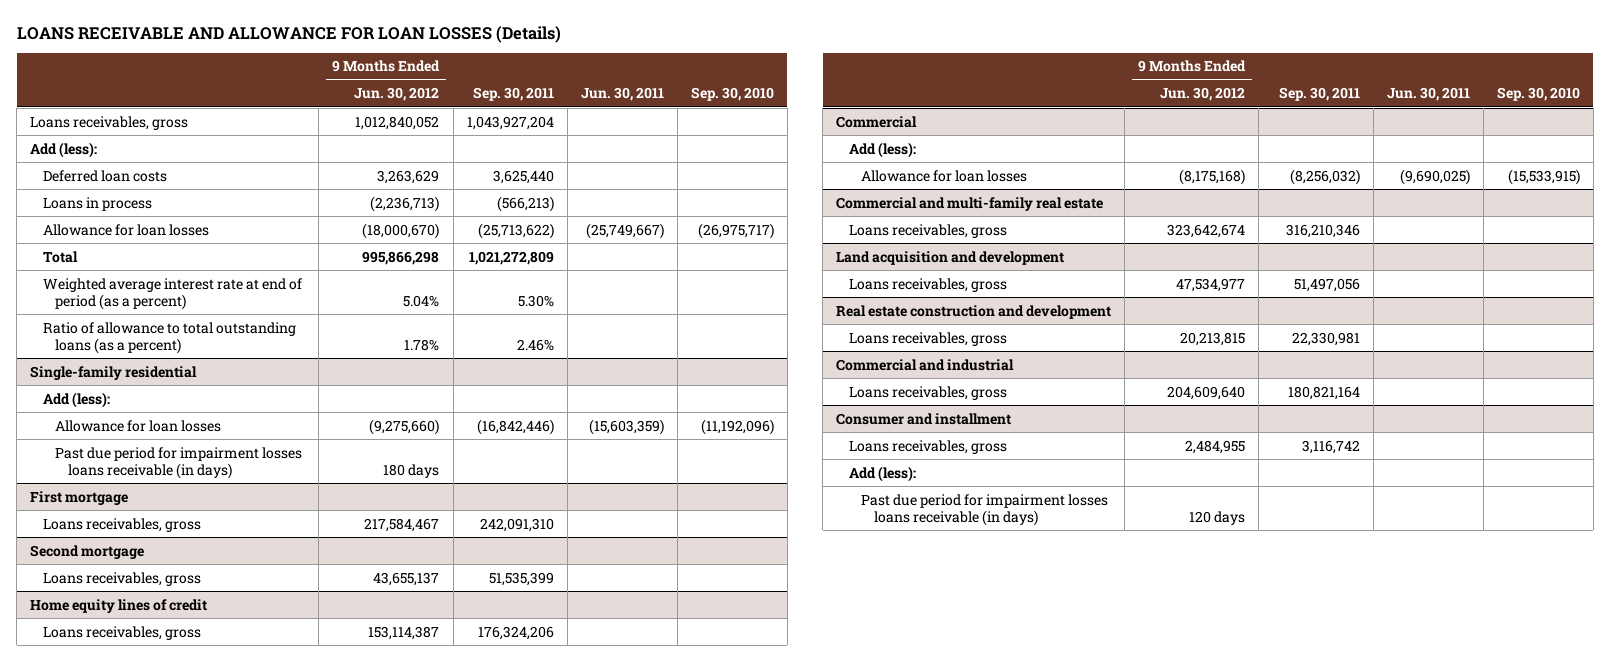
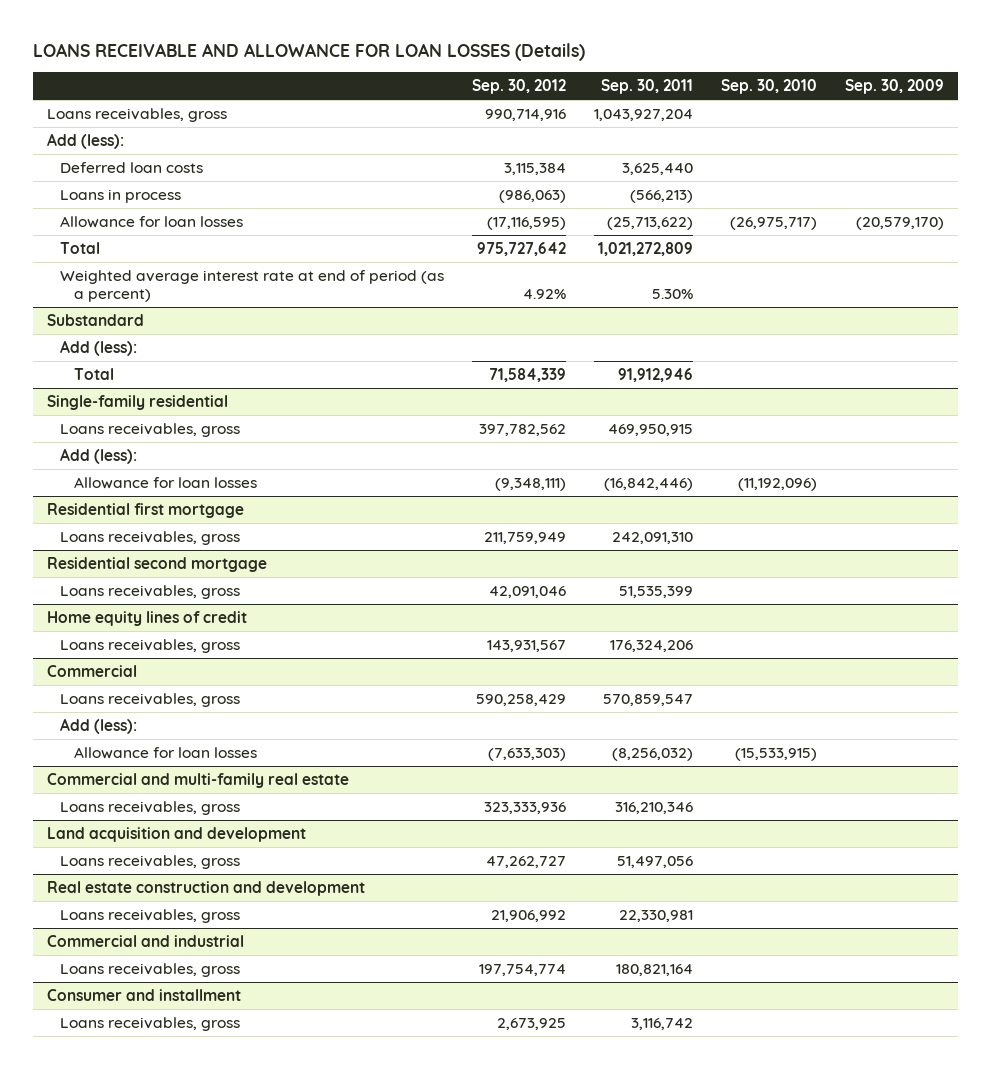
- | 9 Months Ended Jun. 30, 2012 | Sep. 30, 2011 | Jun. 30, 2011 | Sep. 30, 2010
+ | Sep. 30, 2012 | Sep. 30, 2011 | Sep. 30, 2010 | Sep. 30, 2009
- Ratio of allowance to total outstanding loans (as a percent) | 1.78% | 2.46% | |
+ Substandard
+ Add (less):
+ Total | 71,584,339 | 91,912,946 | |
@ Single-family residential
+ Loans receivables, gross | 397,782,562 | 469,950,915 | |
- Past due period for impairment losses loans receivable (in days) | 180 days | | |
- First mortgage
+ Residential first mortgage
- Second mortgage
+ Residential second mortgage
@ Commercial
+ Loans receivables, gross | 590,258,429 | 570,859,547 | |
@ Consumer and installment
- Add (less):
- Past due period for impairment losses loans receivable (in days) | 120 days | | |

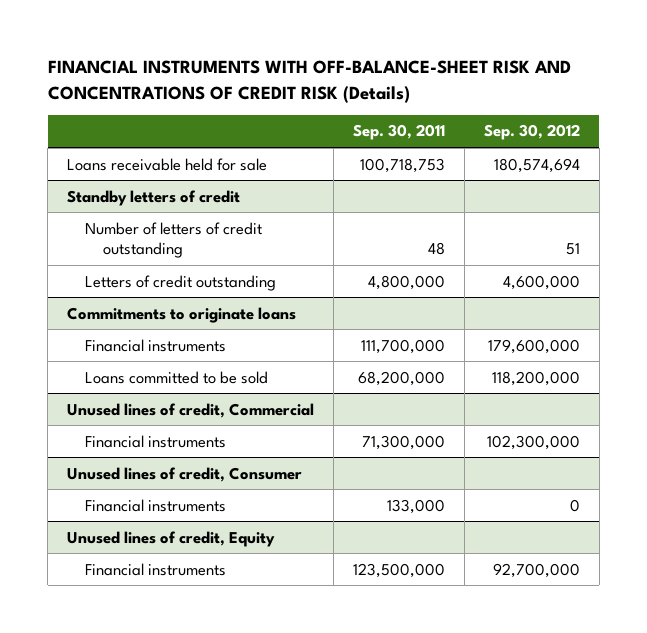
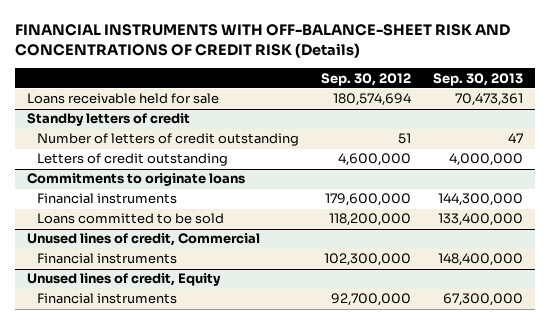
- | Sep. 30, 2011 | Sep. 30, 2012
+ | Sep. 30, 2012 | Sep. 30, 2013
- Unused lines of credit, Consumer
- Financial instruments | 133,000 | 0

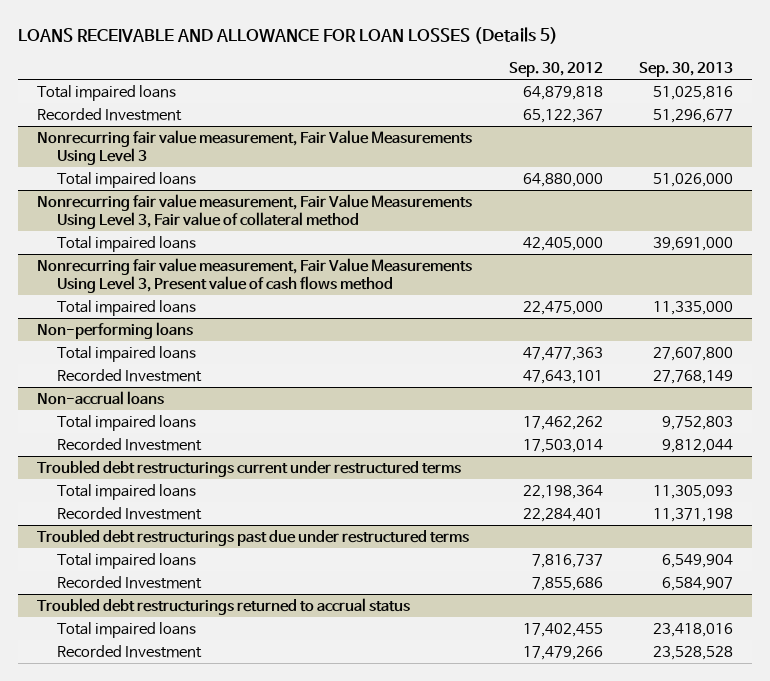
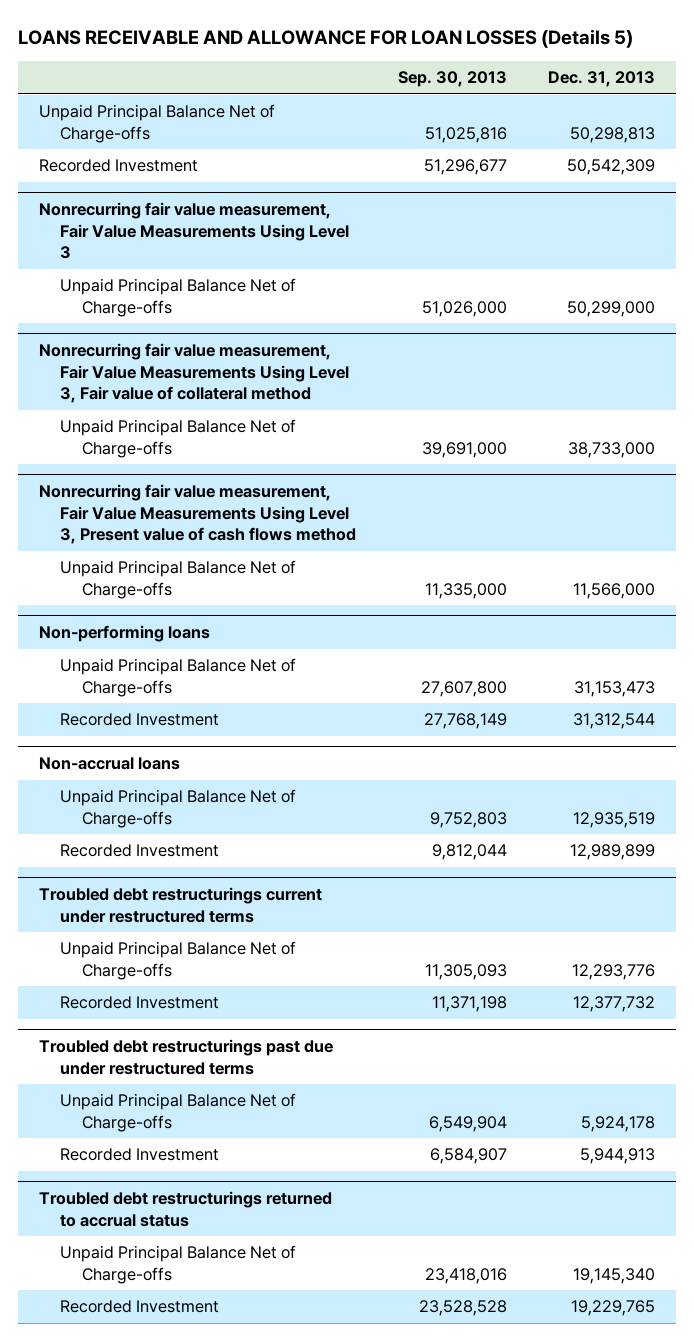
- | Sep. 30, 2012 | Sep. 30, 2013
+ | Sep. 30, 2013 | Dec. 31, 2013
- Total impaired loans | 64,879,818 | 51,025,816
+ Unpaid Principal Balance Net of Charge-offs | 51,025,816 | 50,298,813
@ Nonrecurring fair value measurement, Fair Value Measurements Using Level 3
- Total impaired loans | 64,880,000 | 51,026,000
+ Unpaid Principal Balance Net of Charge-offs | 51,026,000 | 50,299,000
@ Nonrecurring fair value measurement, Fair Value Measurements Using Level 3, Fair value of collateral method
- Total impaired loans | 42,405,000 | 39,691,000
+ Unpaid Principal Balance Net of Charge-offs | 39,691,000 | 38,733,000
@ Nonrecurring fair value measurement, Fair Value Measurements Using Level 3, Present value of cash flows method
- Total impaired loans | 22,475,000 | 11,335,000
+ Unpaid Principal Balance Net of Charge-offs | 11,335,000 | 11,566,000
@ Non-performing loans
- Total impaired loans | 47,477,363 | 27,607,800
+ Unpaid Principal Balance Net of Charge-offs | 27,607,800 | 31,153,473
@ Non-accrual loans
- Total impaired loans | 17,462,262 | 9,752,803
+ Unpaid Principal Balance Net of Charge-offs | 9,752,803 | 12,935,519
@ Troubled debt restructurings current under restructured terms
- Total impaired loans | 22,198,364 | 11,305,093
+ Unpaid Principal Balance Net of Charge-offs | 11,305,093 | 12,293,776
@ Troubled debt restructurings past due under restructured terms
- Total impaired loans | 7,816,737 | 6,549,904
+ Unpaid Principal Balance Net of Charge-offs | 6,549,904 | 5,924,178
@ Troubled debt restructurings returned to accrual status
- Total impaired loans | 17,402,455 | 23,418,016
+ Unpaid Principal Balance Net of Charge-offs | 23,418,016 | 19,145,340

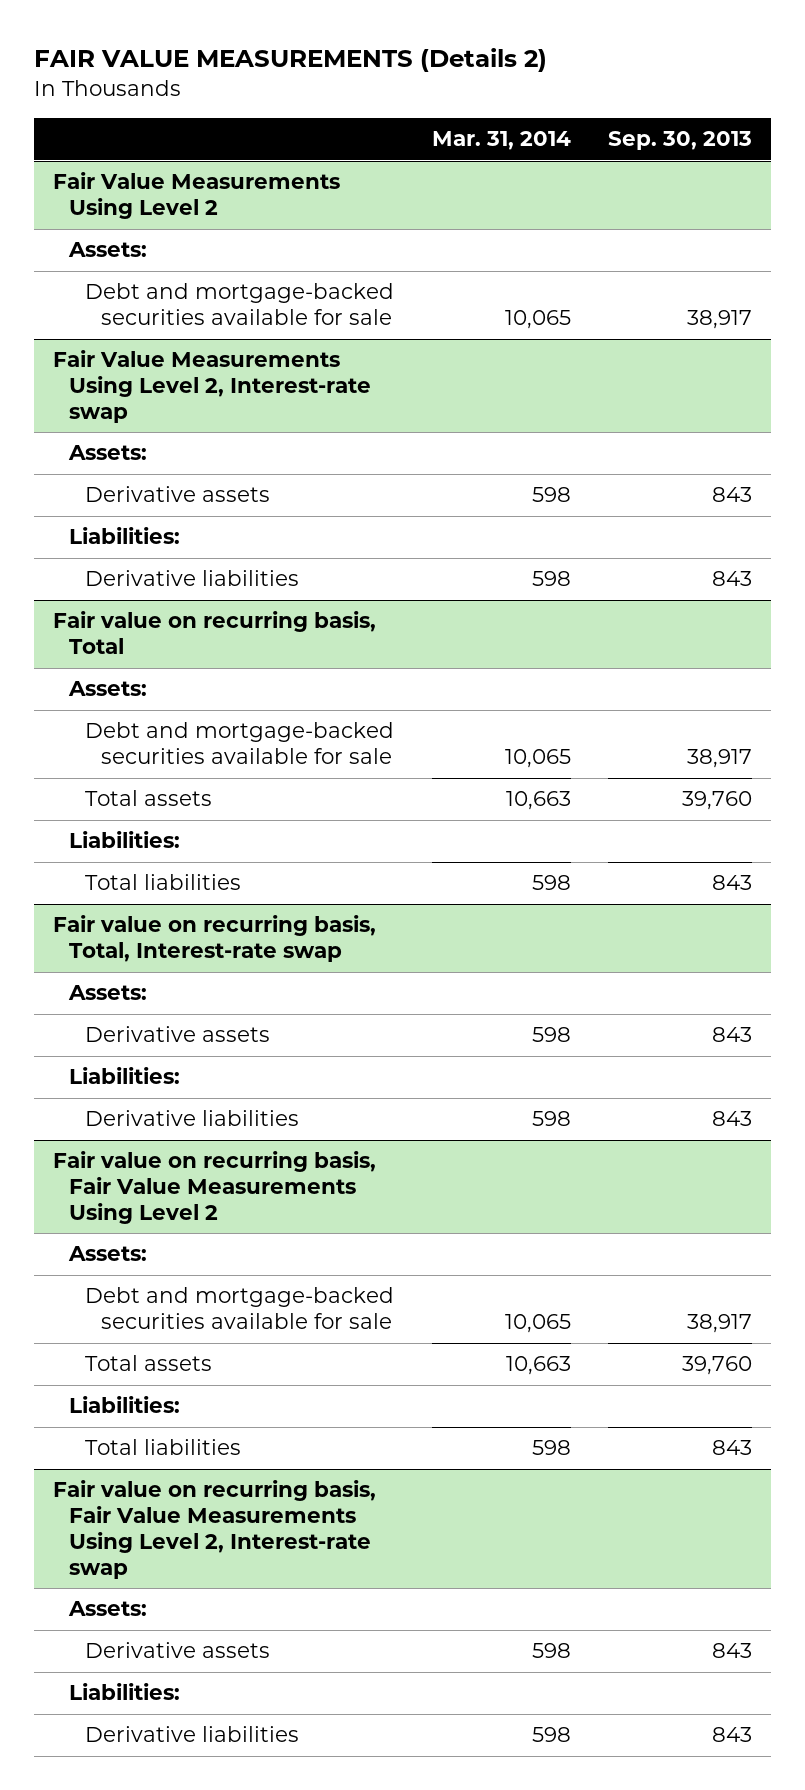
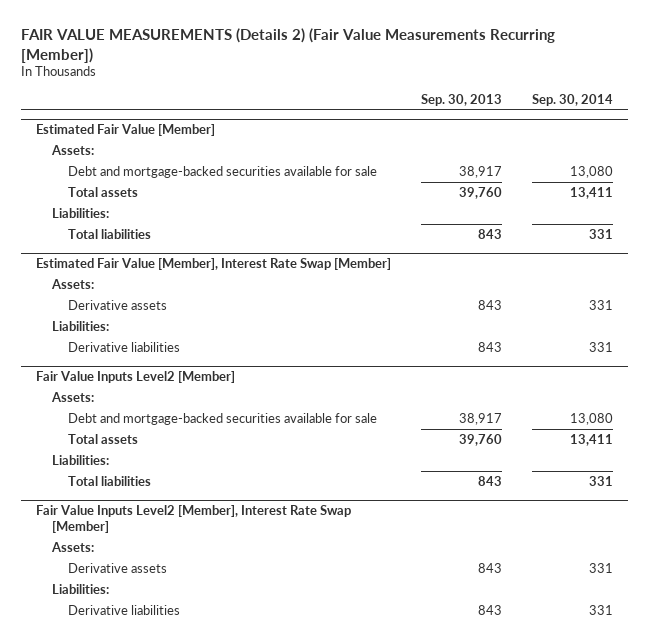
- FAIR VALUE MEASUREMENTS (Details 2)
+ FAIR VALUE MEASUREMENTS (Details 2) (Fair Value Measurements Recurring [Member])
- | Mar. 31, 2014 | Sep. 30, 2013
+ | Sep. 30, 2013 | Sep. 30, 2014
- Fair Value Measurements Using Level 2
- Assets:
- Debt and mortgage-backed securities available for sale | 10,065 | 38,917
- Fair Value Measurements Using Level 2, Interest-rate swap
- Assets:
- Derivative assets | 598 | 843
- Liabilities:
- Derivative liabilities | 598 | 843
- Fair value on recurring basis, Total
+ Estimated Fair Value [Member]
- Fair value on recurring basis, Total, Interest-rate swap
+ Estimated Fair Value [Member], Interest Rate Swap [Member]
- Fair value on recurring basis, Fair Value Measurements Using Level 2
+ Fair Value Inputs Level2 [Member]
- Fair value on recurring basis, Fair Value Measurements Using Level 2, Interest-rate swap
+ Fair Value Inputs Level2 [Member], Interest Rate Swap [Member]

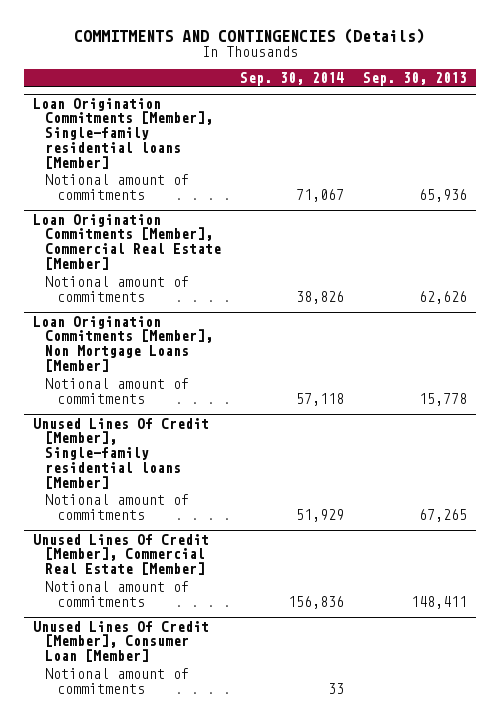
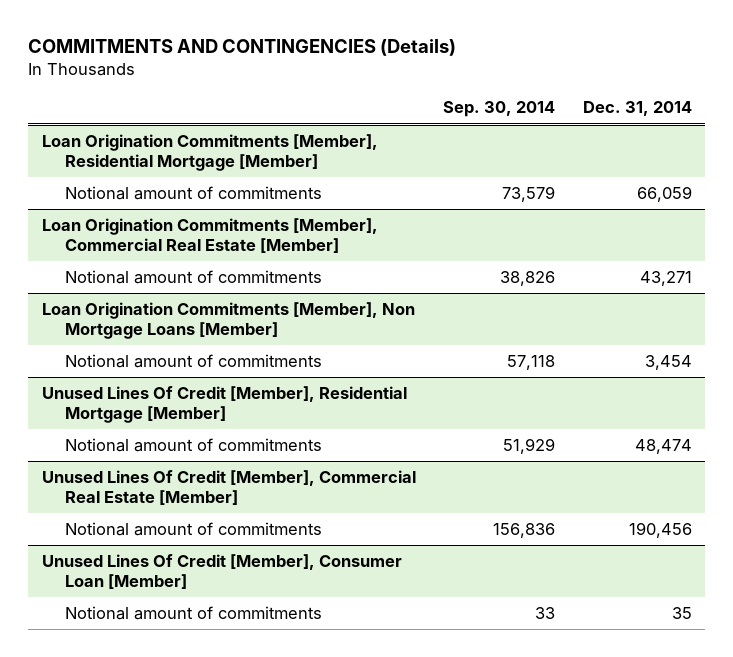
- | Sep. 30, 2014 | Sep. 30, 2013
+ | Sep. 30, 2014 | Dec. 31, 2014
- Loan Origination Commitments [Member], Single-family residential loans [Member]
- Notional amount of commitments | 71,067 | 65,936
+ Loan Origination Commitments [Member], Residential Mortgage [Member]
+ Notional amount of commitments | 73,579 | 66,059
- Unused Lines Of Credit [Member], Single-family residential loans [Member]
+ Unused Lines Of Credit [Member], Residential Mortgage [Member]

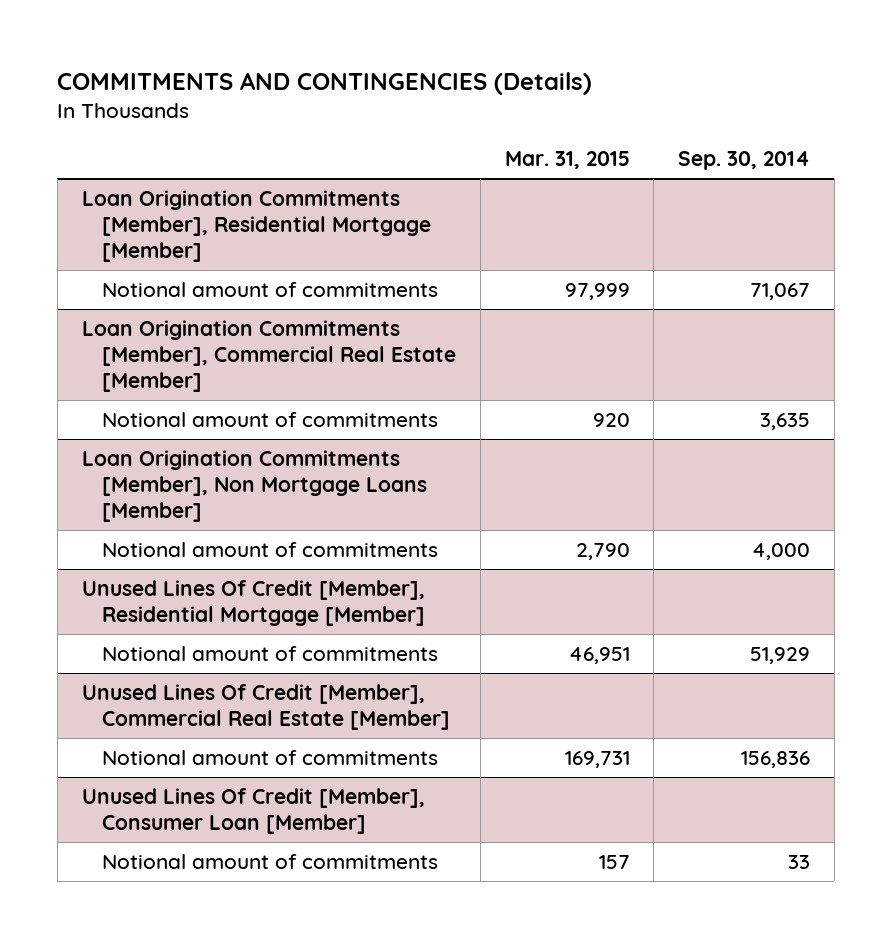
- | Sep. 30, 2014 | Dec. 31, 2014
+ | Mar. 31, 2015 | Sep. 30, 2014
@ Loan Origination Commitments [Member], Residential Mortgage [Member]
- Notional amount of commitments | 73,579 | 66,059
+ Notional amount of commitments | 97,999 | 71,067
@ Loan Origination Commitments [Member], Commercial Real Estate [Member]
- Notional amount of commitments | 38,826 | 43,271
+ Notional amount of commitments | 920 | 3,635
@ Loan Origination Commitments [Member], Non Mortgage Loans [Member]
- Notional amount of commitments | 57,118 | 3,454
+ Notional amount of commitments | 2,790 | 4,000

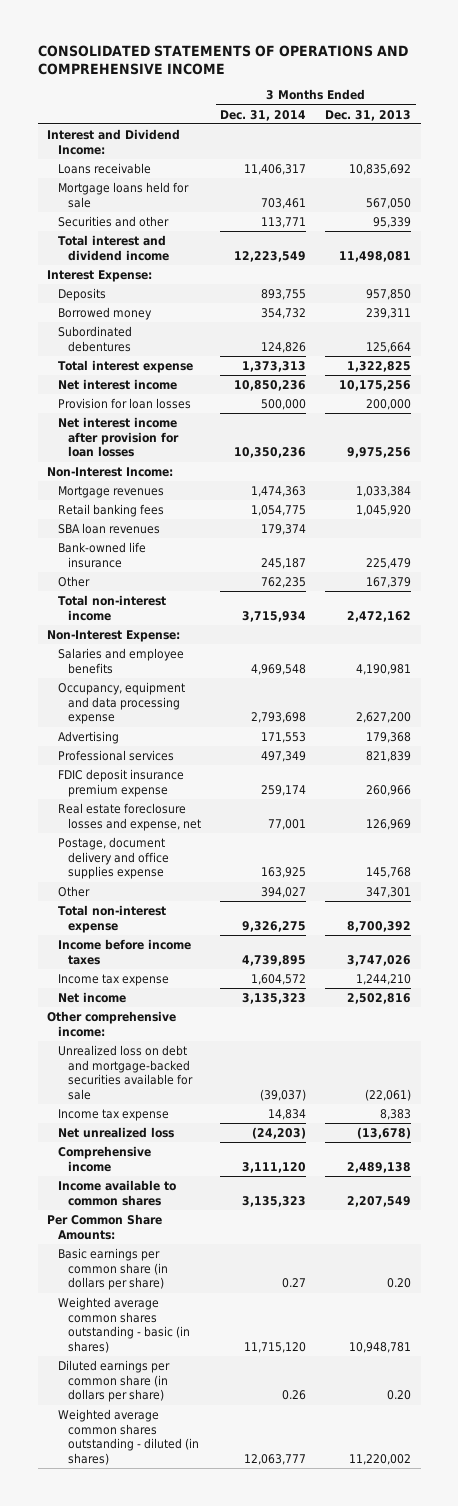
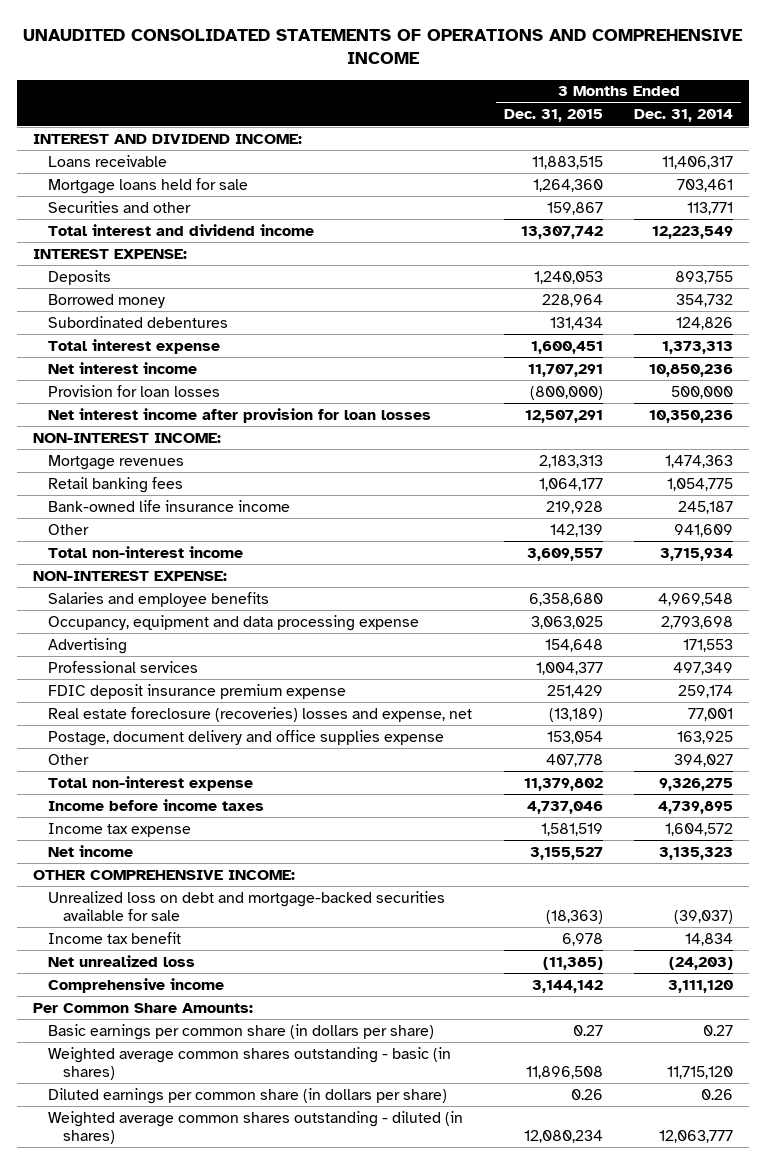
- CONSOLIDATED STATEMENTS OF OPERATIONS AND COMPREHENSIVE INCOME
+ UNAUDITED CONSOLIDATED STATEMENTS OF OPERATIONS AND COMPREHENSIVE INCOME
- | 3 Months Ended Dec. 31, 2014 | 3 Months Ended Dec. 31, 2013
+ | 3 Months Ended Dec. 31, 2015 | 3 Months Ended Dec. 31, 2014
- Interest and Dividend Income:
+ INTEREST AND DIVIDEND INCOME:
- Interest Expense:
+ INTEREST EXPENSE:
- Non-Interest Income:
+ NON-INTEREST INCOME:
- SBA loan revenues | 179,374 |
- Bank-owned life insurance | 245,187 | 225,479
- Other | 762,235 | 167,379
+ Bank-owned life insurance income | 219,928 | 245,187
+ Other | 142,139 | 941,609
- Non-Interest Expense:
+ NON-INTEREST EXPENSE:
- Real estate foreclosure losses and expense, net | 77,001 | 126,969
+ Real estate foreclosure (recoveries) losses and expense, net | (13,189) | 77,001
- Other comprehensive income:
+ OTHER COMPREHENSIVE INCOME:
- Income tax expense | 14,834 | 8,383
+ Income tax benefit | 6,978 | 14,834
- Income available to common shares | 3,135,323 | 2,207,549

